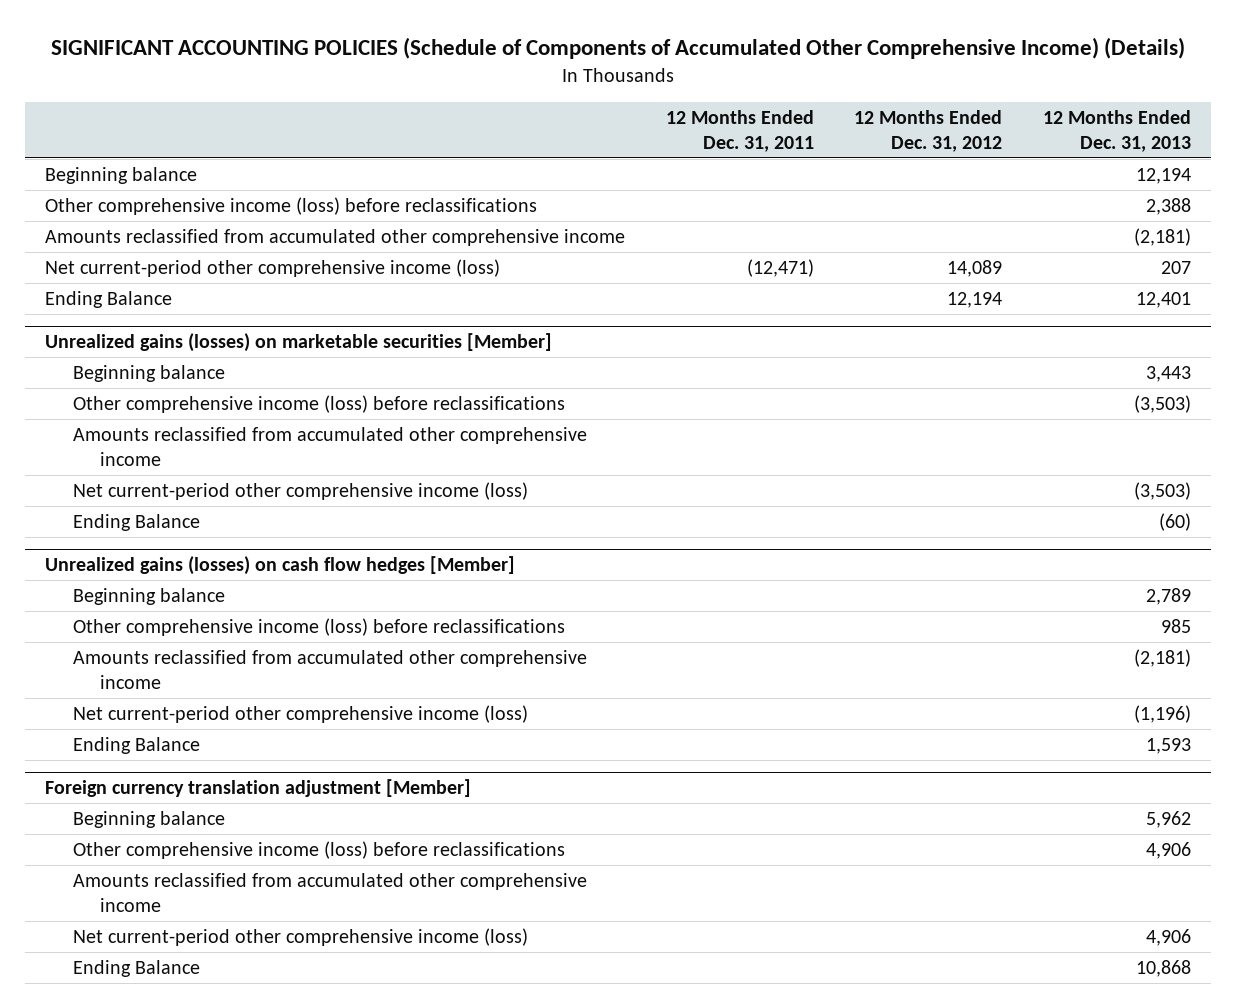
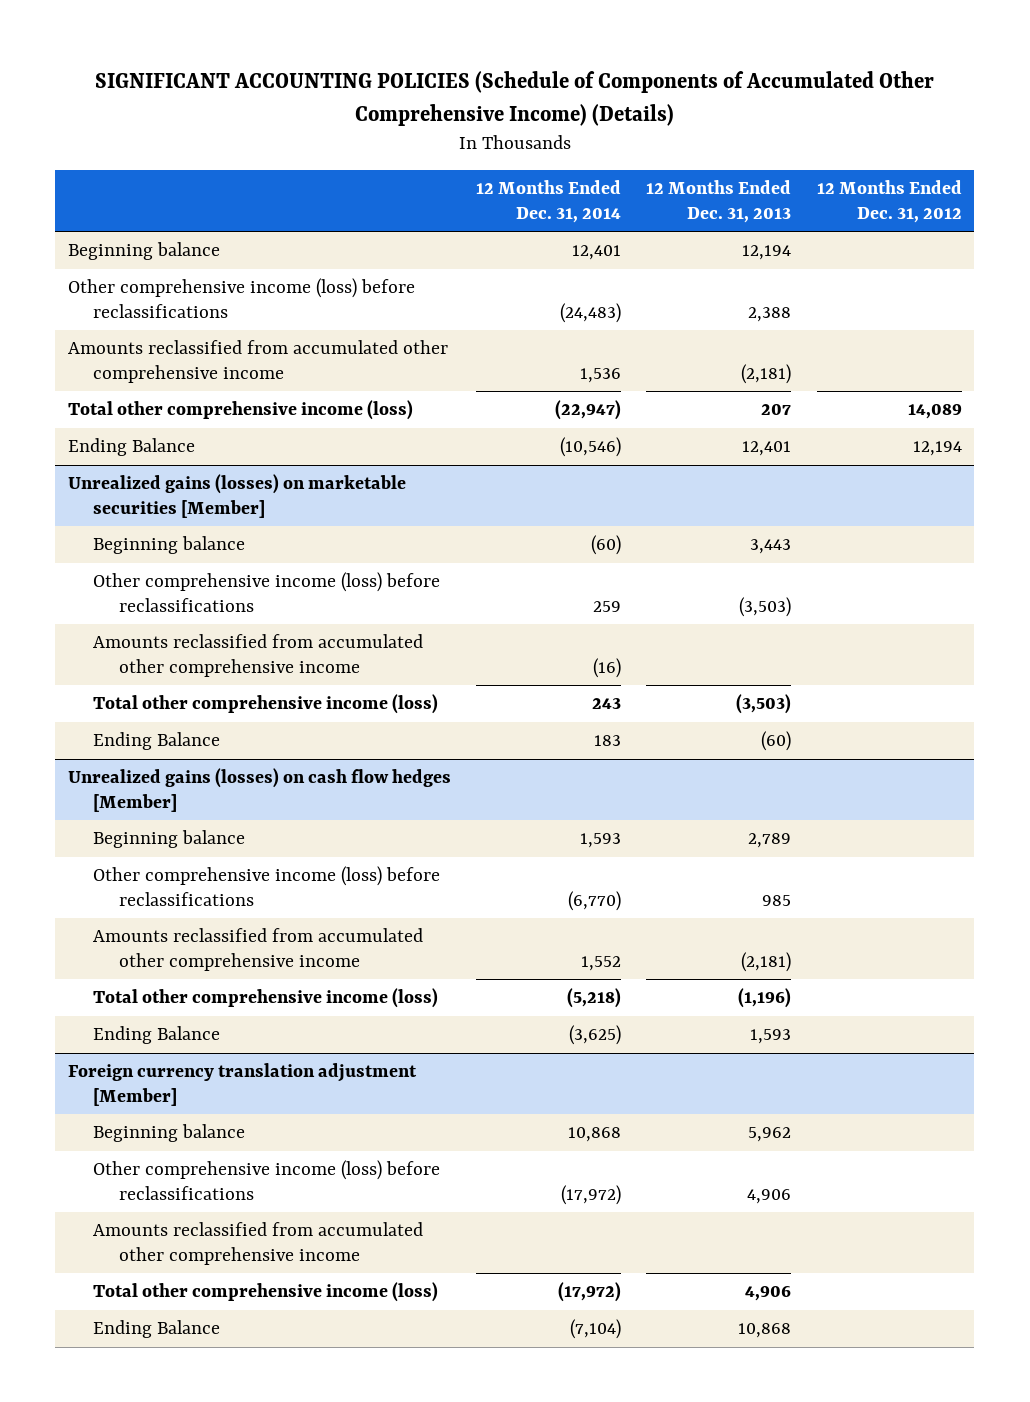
- | 12 Months Ended Dec. 31, 2011 | 12 Months Ended Dec. 31, 2012 | 12 Months Ended Dec. 31, 2013
+ | 12 Months Ended Dec. 31, 2014 | 12 Months Ended Dec. 31, 2013 | 12 Months Ended Dec. 31, 2012
- Net current-period other comprehensive income (loss) | (12,471) | 14,089 | 207
+ Total other comprehensive income (loss) | (22,947) | 207 | 14,089
@ Unrealized gains (losses) on marketable securities [Member]
- Net current-period other comprehensive income (loss) | | | (3,503)
+ Total other comprehensive income (loss) | 243 | (3,503) |
@ Unrealized gains (losses) on cash flow hedges [Member]
- Net current-period other comprehensive income (loss) | | | (1,196)
+ Total other comprehensive income (loss) | (5,218) | (1,196) |
@ Foreign currency translation adjustment [Member]
- Net current-period other comprehensive income (loss) | | | 4,906
+ Total other comprehensive income (loss) | (17,972) | 4,906 |

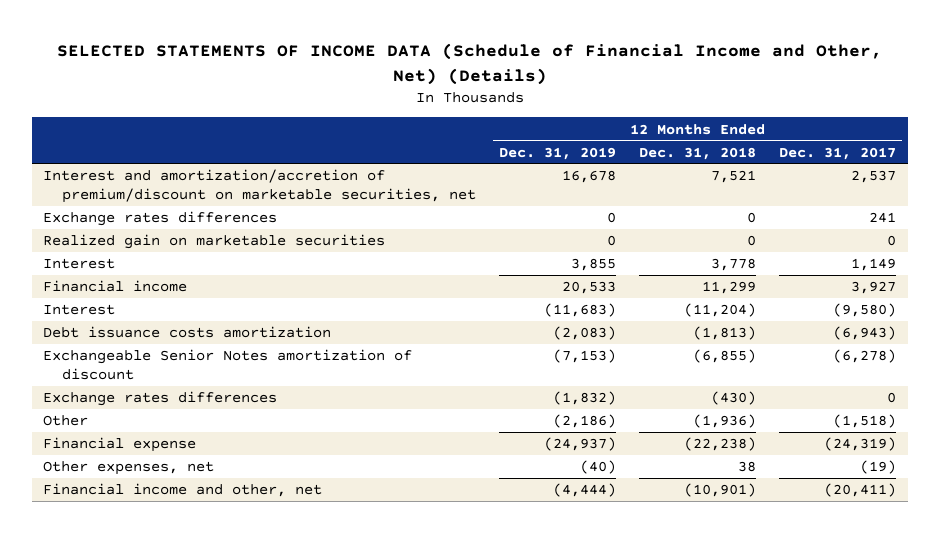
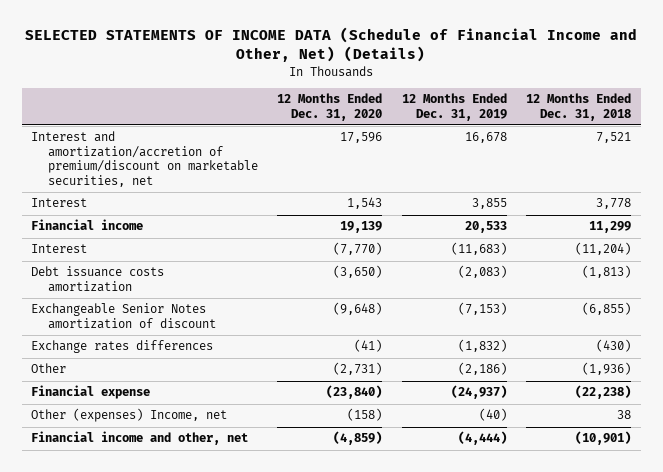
- | 12 Months Ended Dec. 31, 2019 | 12 Months Ended Dec. 31, 2018 | 12 Months Ended Dec. 31, 2017
+ | 12 Months Ended Dec. 31, 2020 | 12 Months Ended Dec. 31, 2019 | 12 Months Ended Dec. 31, 2018
- Exchange rates differences | 0 | 0 | 241
- Realized gain on marketable securities | 0 | 0 | 0
- Other expenses, net | (40) | 38 | (19)
+ Other (expenses) Income, net | (158) | (40) | 38

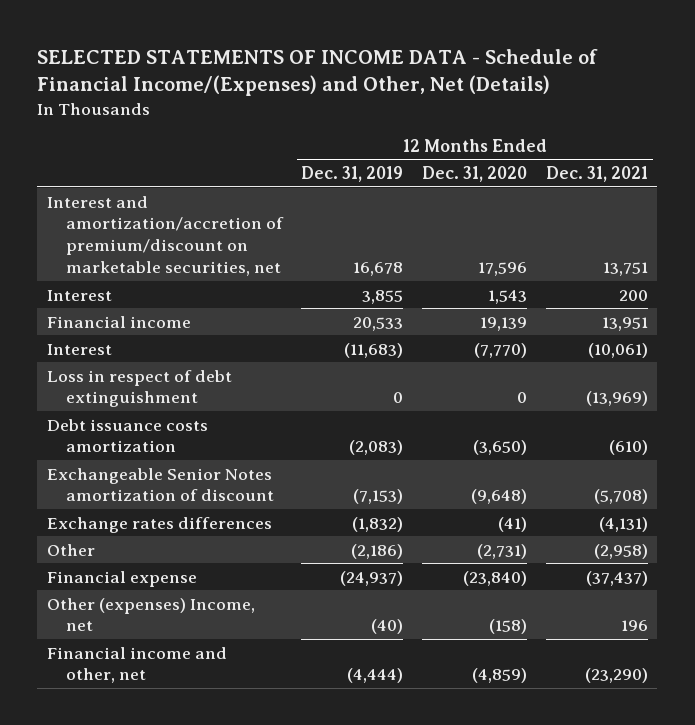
- SELECTED STATEMENTS OF INCOME DATA (Schedule of Financial Income and Other, Net) (Details)
+ SELECTED STATEMENTS OF INCOME DATA - Schedule of Financial Income/(Expenses) and Other, Net (Details)
- | 12 Months Ended Dec. 31, 2020 | 12 Months Ended Dec. 31, 2019 | 12 Months Ended Dec. 31, 2018
+ | 12 Months Ended Dec. 31, 2019 | 12 Months Ended Dec. 31, 2020 | 12 Months Ended Dec. 31, 2021
+ Loss in respect of debt extinguishment | 0 | 0 | (13,969)

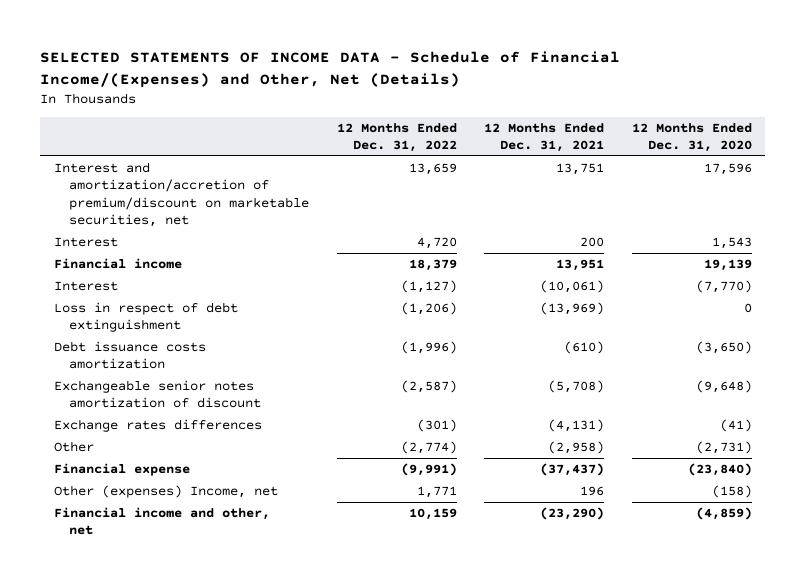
- | 12 Months Ended Dec. 31, 2019 | 12 Months Ended Dec. 31, 2020 | 12 Months Ended Dec. 31, 2021
+ | 12 Months Ended Dec. 31, 2022 | 12 Months Ended Dec. 31, 2021 | 12 Months Ended Dec. 31, 2020
- Exchangeable Senior Notes amortization of discount | (7,153) | (9,648) | (5,708)
+ Exchangeable senior notes amortization of discount | (2,587) | (5,708) | (9,648)

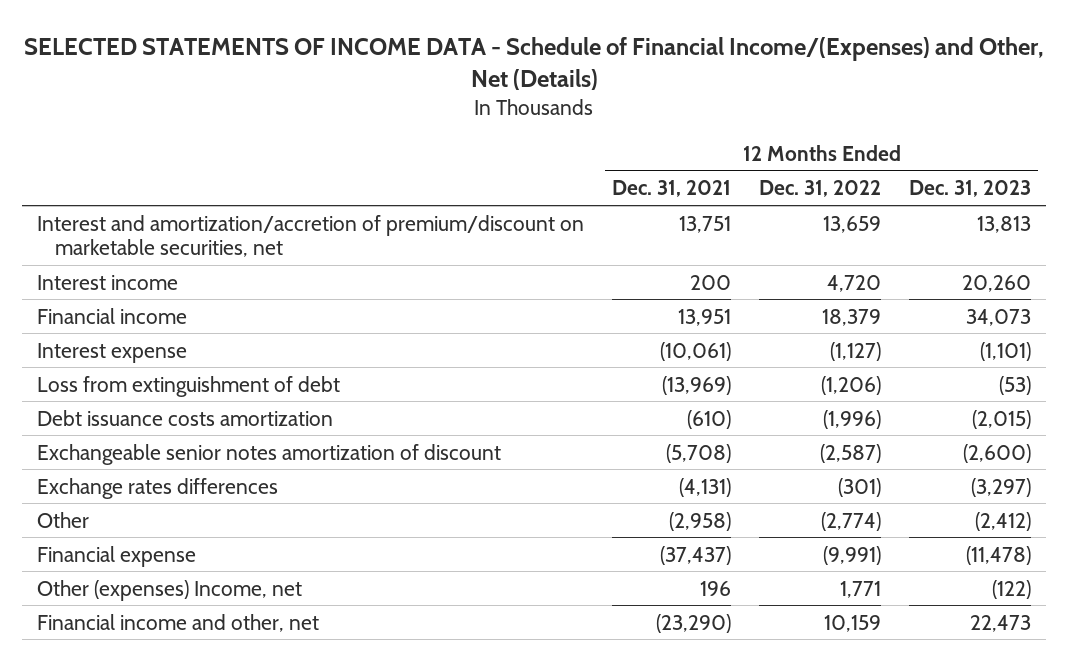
- | 12 Months Ended Dec. 31, 2022 | 12 Months Ended Dec. 31, 2021 | 12 Months Ended Dec. 31, 2020
+ | 12 Months Ended Dec. 31, 2021 | 12 Months Ended Dec. 31, 2022 | 12 Months Ended Dec. 31, 2023
- Interest | 4,720 | 200 | 1,543
+ Interest income | 200 | 4,720 | 20,260
- Interest | (1,127) | (10,061) | (7,770)
- Loss in respect of debt extinguishment | (1,206) | (13,969) | 0
+ Interest expense | (10,061) | (1,127) | (1,101)
+ Loss from extinguishment of debt | (13,969) | (1,206) | (53)

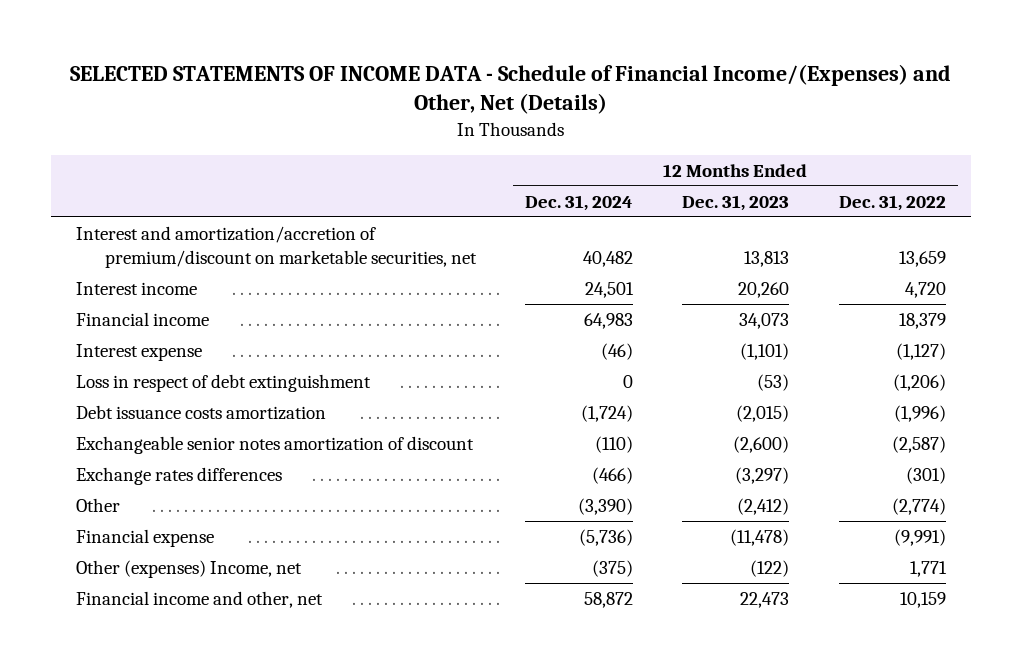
- | 12 Months Ended Dec. 31, 2021 | 12 Months Ended Dec. 31, 2022 | 12 Months Ended Dec. 31, 2023
+ | 12 Months Ended Dec. 31, 2024 | 12 Months Ended Dec. 31, 2023 | 12 Months Ended Dec. 31, 2022
- Loss from extinguishment of debt | (13,969) | (1,206) | (53)
+ Loss in respect of debt extinguishment | 0 | (53) | (1,206)

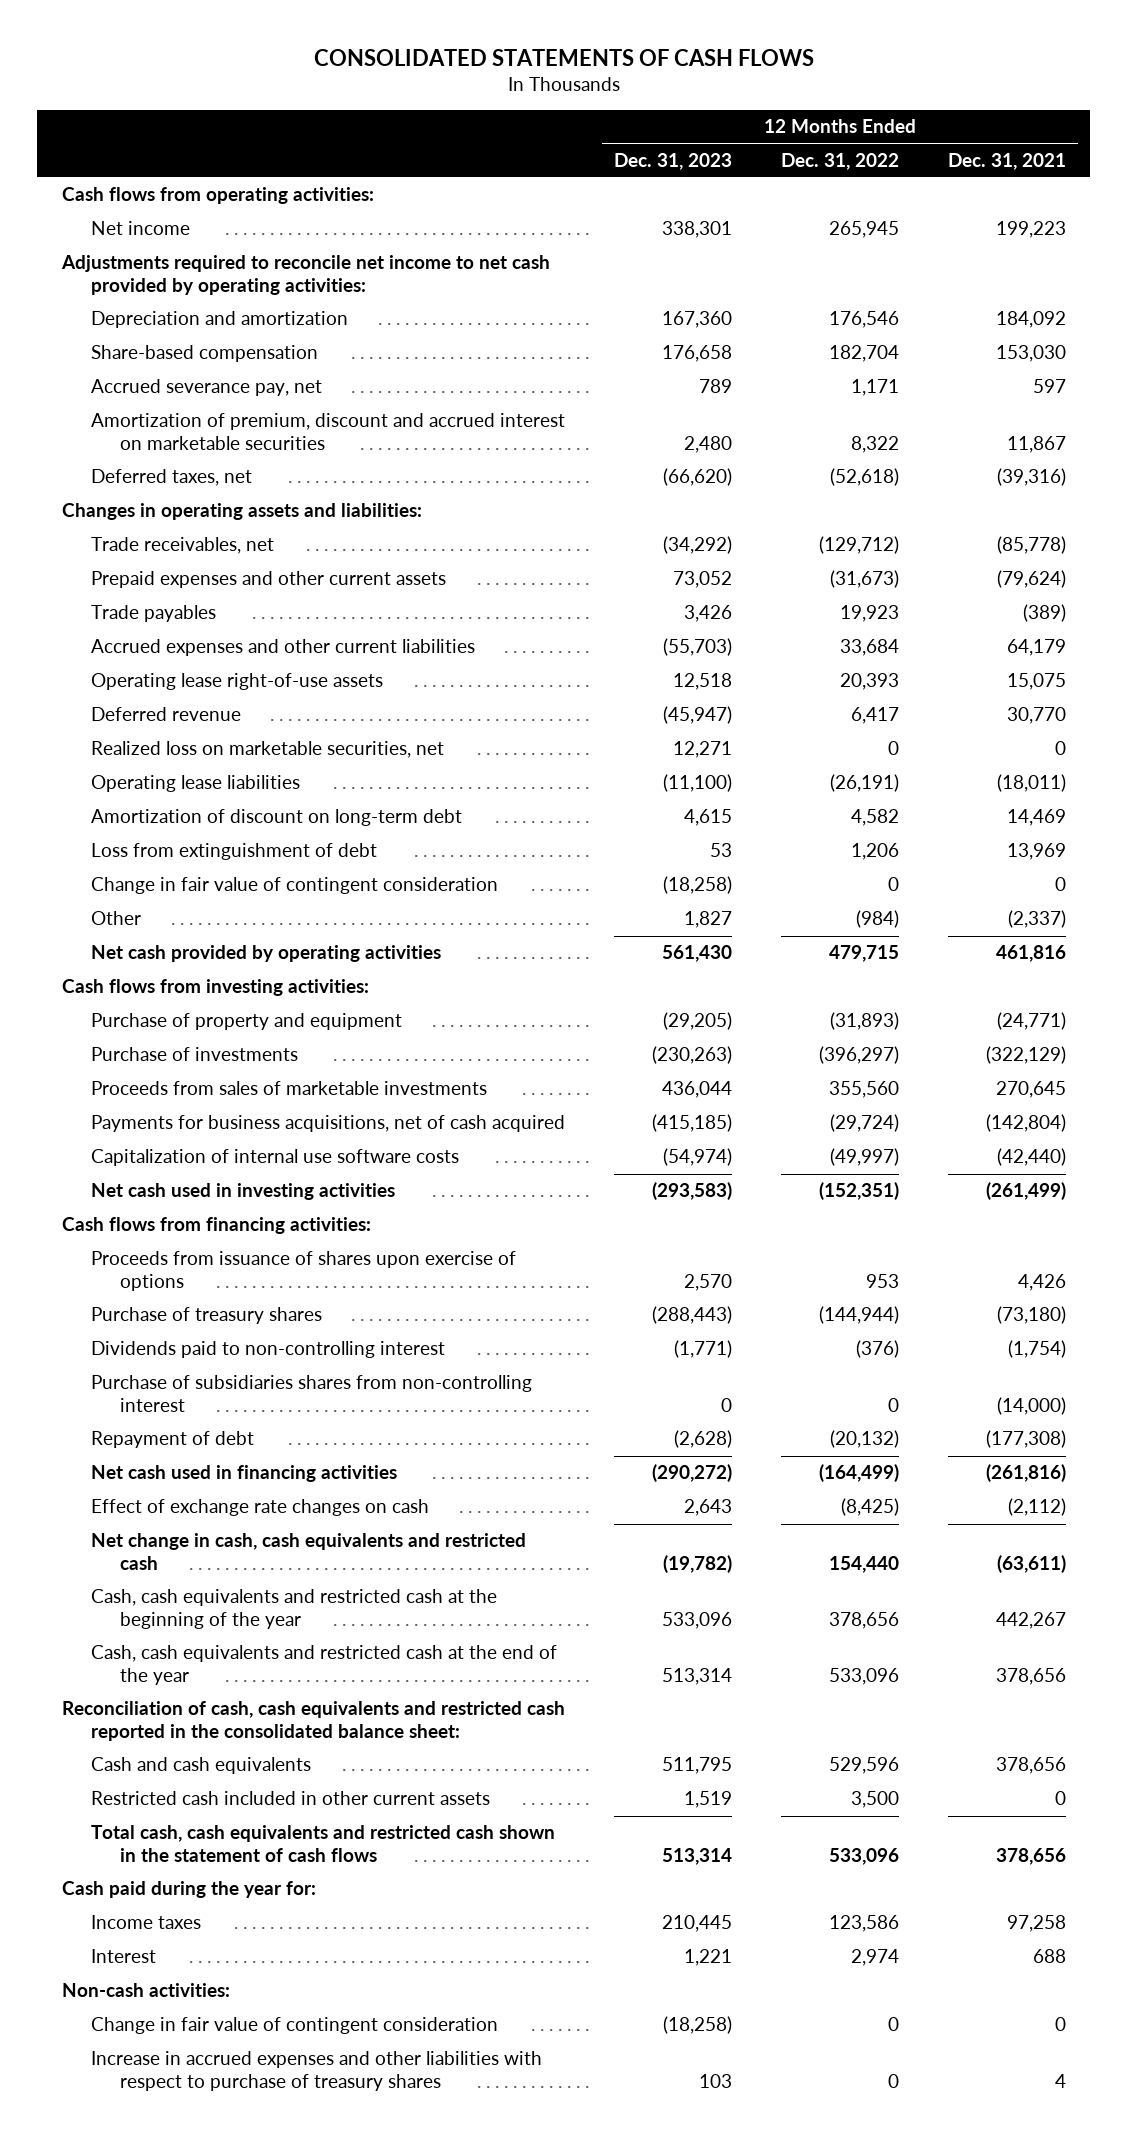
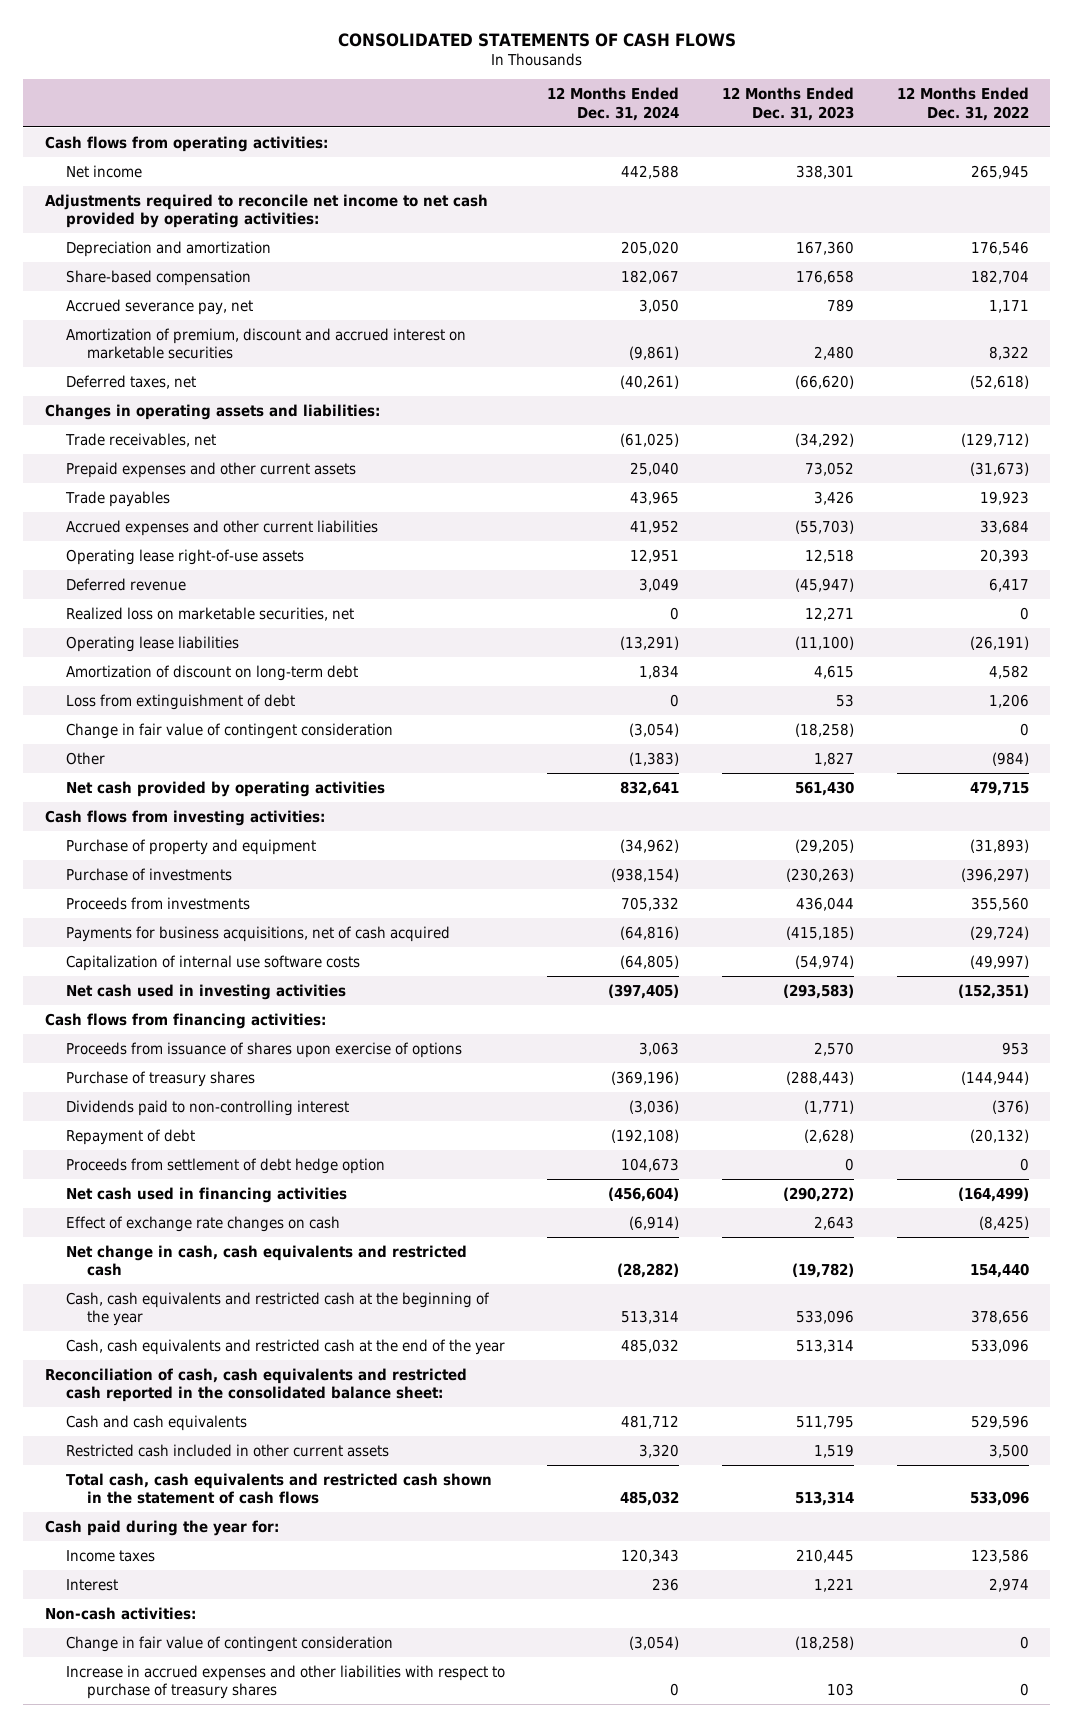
- | 12 Months Ended Dec. 31, 2023 | 12 Months Ended Dec. 31, 2022 | 12 Months Ended Dec. 31, 2021
+ | 12 Months Ended Dec. 31, 2024 | 12 Months Ended Dec. 31, 2023 | 12 Months Ended Dec. 31, 2022
- Proceeds from sales of marketable investments | 436,044 | 355,560 | 270,645
+ Proceeds from investments | 705,332 | 436,044 | 355,560
- Purchase of subsidiaries shares from non-controlling interest | 0 | 0 | (14,000)
+ Proceeds from settlement of debt hedge option | 104,673 | 0 | 0

